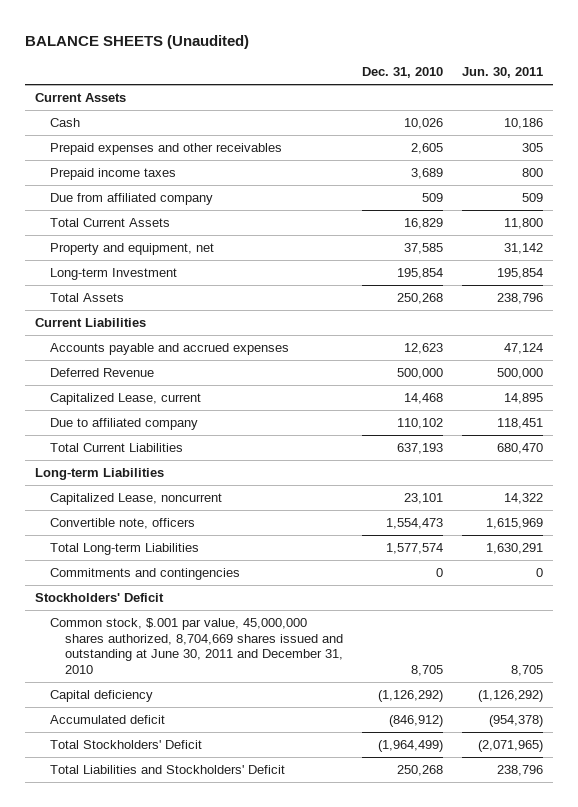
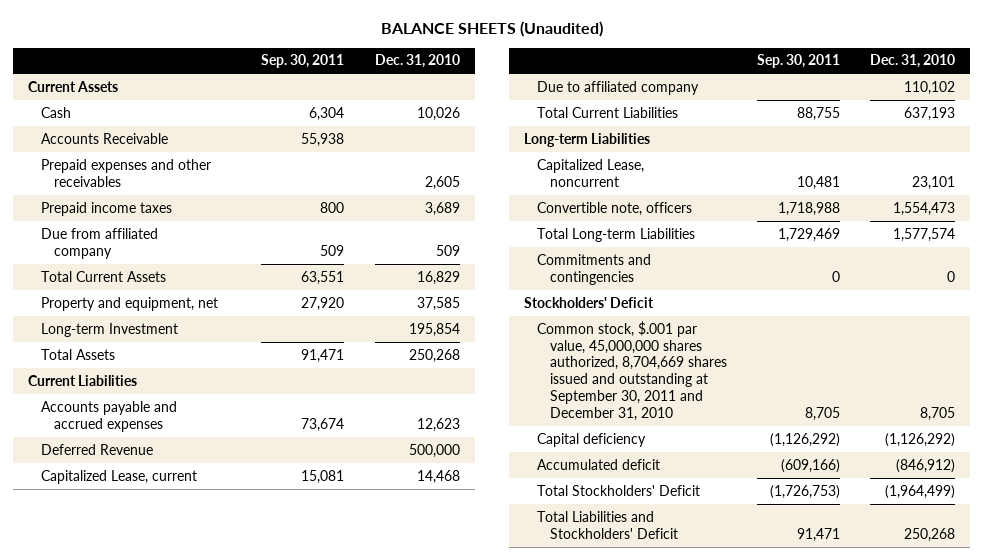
- | Dec. 31, 2010 | Jun. 30, 2011
+ | Sep. 30, 2011 | Dec. 31, 2010
+ Accounts Receivable | 55,938 |
- Common stock, $.001 par value, 45,000,000 shares authorized, 8,704,669 shares issued and outstanding at June 30, 2011 and December 31, 2010 | 8,705 | 8,705
+ Common stock, $.001 par value, 45,000,000 shares authorized, 8,704,669 shares issued and outstanding at September 30, 2011 and December 31, 2010 | 8,705 | 8,705

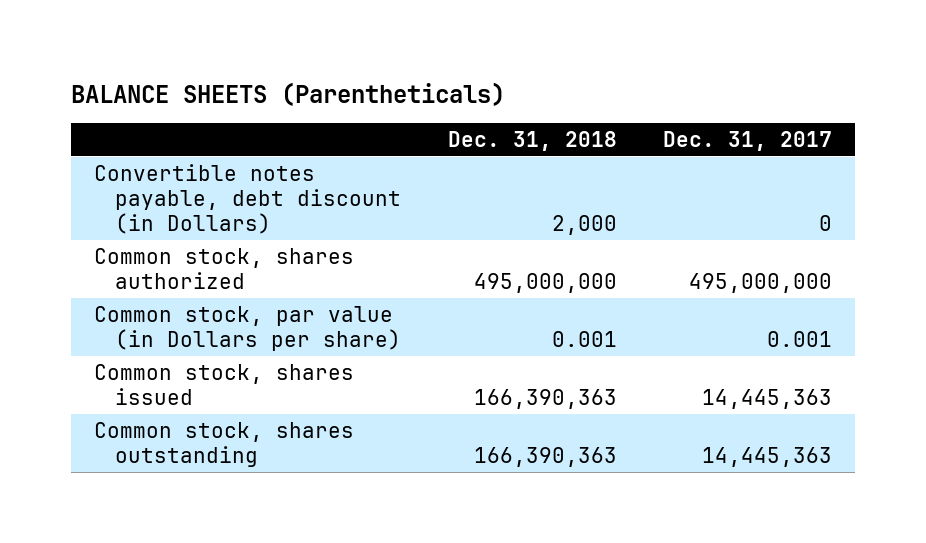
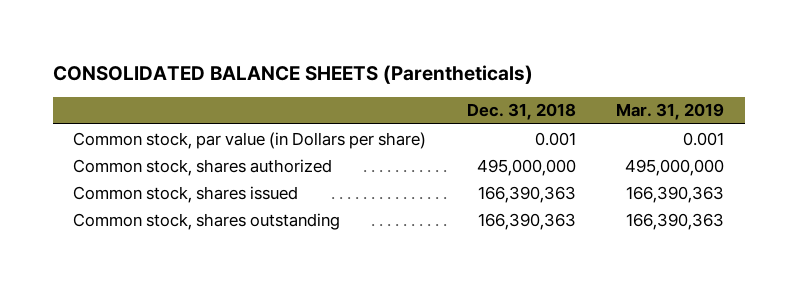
- BALANCE SHEETS (Parentheticals)
+ CONSOLIDATED BALANCE SHEETS (Parentheticals)
- | Dec. 31, 2018 | Dec. 31, 2017
+ | Dec. 31, 2018 | Mar. 31, 2019
- Convertible notes payable, debt discount (in Dollars) | 2,000 | 0
moved down: Common stock, shares authorized | 495,000,000 | 495,000,000

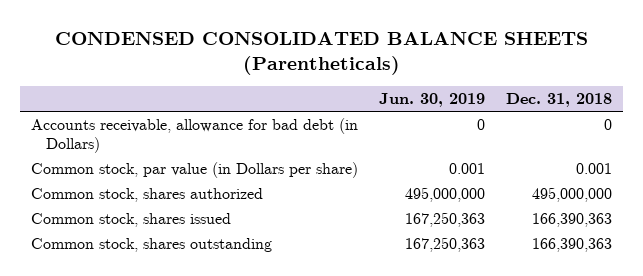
- CONSOLIDATED BALANCE SHEETS (Parentheticals)
+ CONDENSED CONSOLIDATED BALANCE SHEETS (Parentheticals)
- | Dec. 31, 2018 | Mar. 31, 2019
+ | Jun. 30, 2019 | Dec. 31, 2018
+ Accounts receivable, allowance for bad debt (in Dollars) | 0 | 0

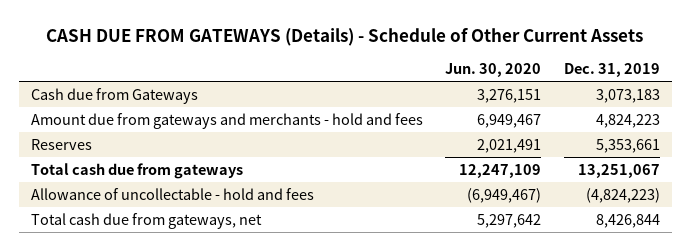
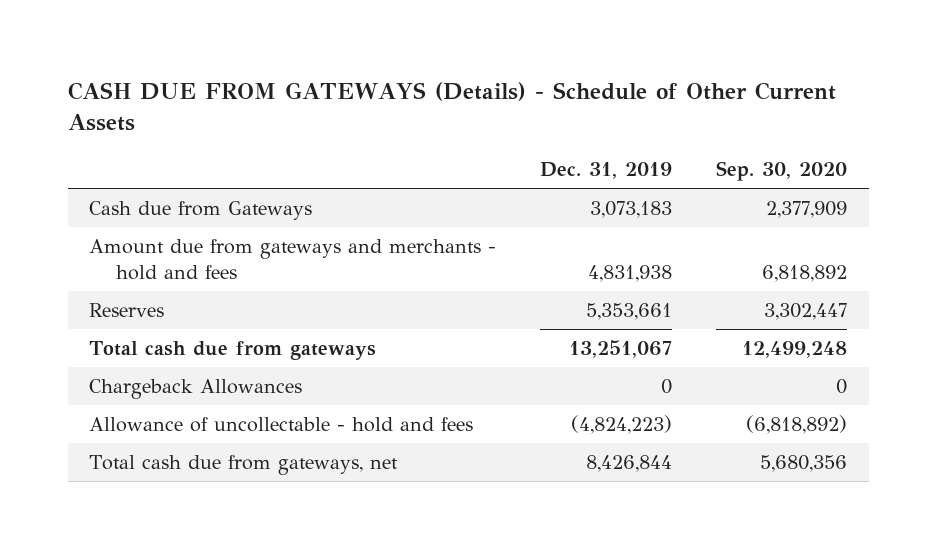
- | Jun. 30, 2020 | Dec. 31, 2019
+ | Dec. 31, 2019 | Sep. 30, 2020
- Amount due from gateways and merchants - hold and fees | 6,949,467 | 4,824,223
+ Amount due from gateways and merchants - hold and fees | 4,831,938 | 6,818,892
+ Chargeback Allowances | 0 | 0

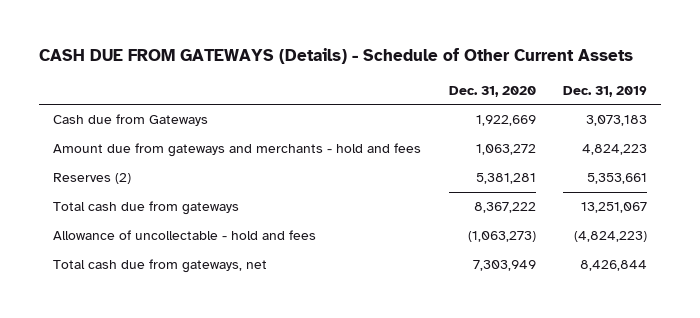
- | Dec. 31, 2019 | Sep. 30, 2020
+ | Dec. 31, 2020 | Dec. 31, 2019
- Amount due from gateways and merchants - hold and fees | 4,831,938 | 6,818,892
- Reserves | 5,353,661 | 3,302,447
+ Amount due from gateways and merchants - hold and fees | 1,063,272 | 4,824,223
+ Reserves (2) | 5,381,281 | 5,353,661
- Chargeback Allowances | 0 | 0

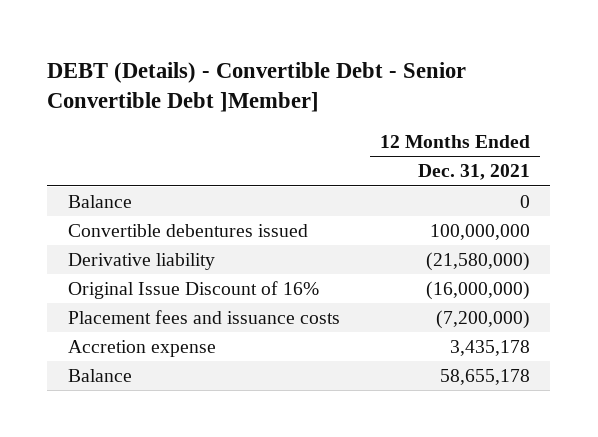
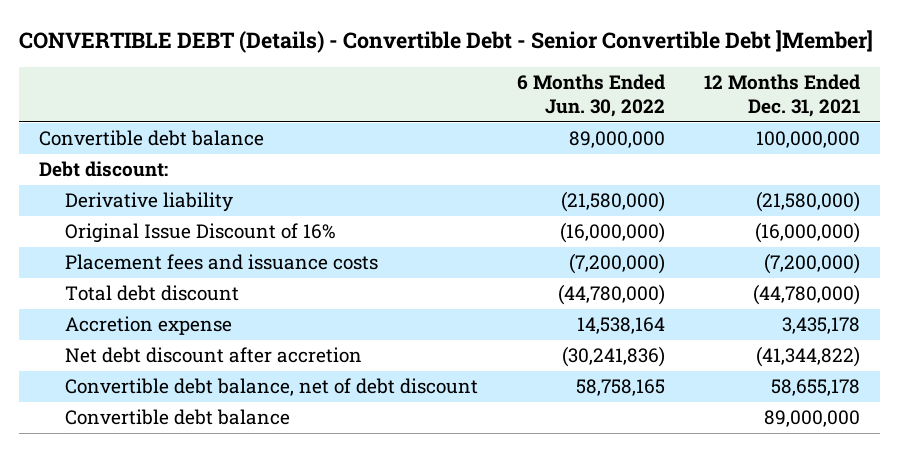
- DEBT (Details) - Convertible Debt - Senior Convertible Debt ]Member]
+ CONVERTIBLE DEBT (Details) - Convertible Debt - Senior Convertible Debt ]Member]
- | 12 Months Ended Dec. 31, 2021
+ | 6 Months Ended Jun. 30, 2022 | 12 Months Ended Dec. 31, 2021
- Balance | 0
- Convertible debentures issued | 100,000,000
+ Convertible debt balance | 89,000,000 | 100,000,000
+ Debt discount:
+ Total debt discount | (44,780,000) | (44,780,000)
- Balance | 58,655,178
+ Net debt discount after accretion | (30,241,836) | (41,344,822)
+ Convertible debt balance, net of debt discount | 58,758,165 | 58,655,178
+ Convertible debt balance | | 89,000,000

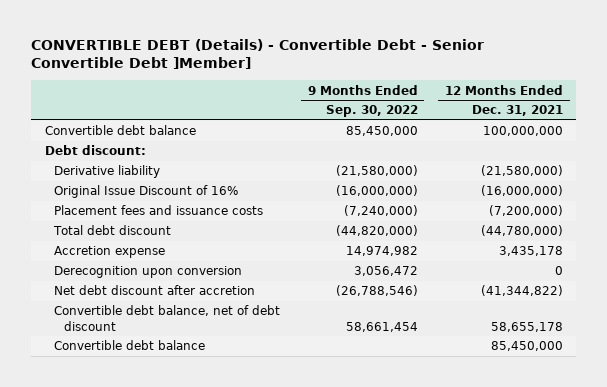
- | 6 Months Ended Jun. 30, 2022 | 12 Months Ended Dec. 31, 2021
+ | 9 Months Ended Sep. 30, 2022 | 12 Months Ended Dec. 31, 2021
+ Derecognition upon conversion | 3,056,472 | 0
- Convertible debt balance | | 89,000,000
+ Convertible debt balance | | 85,450,000

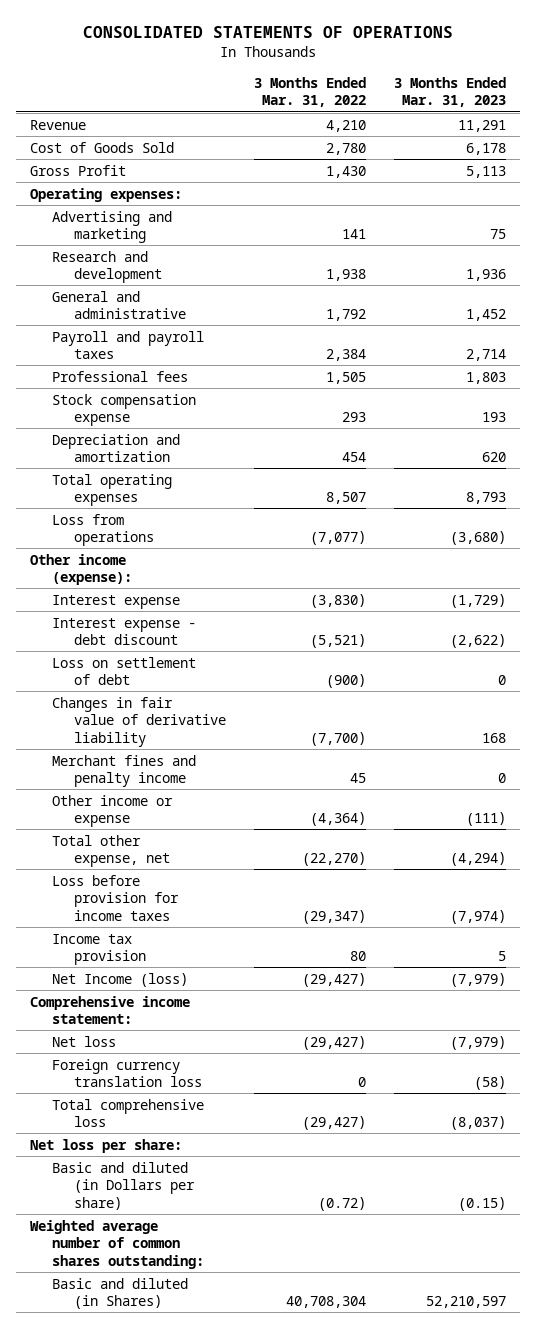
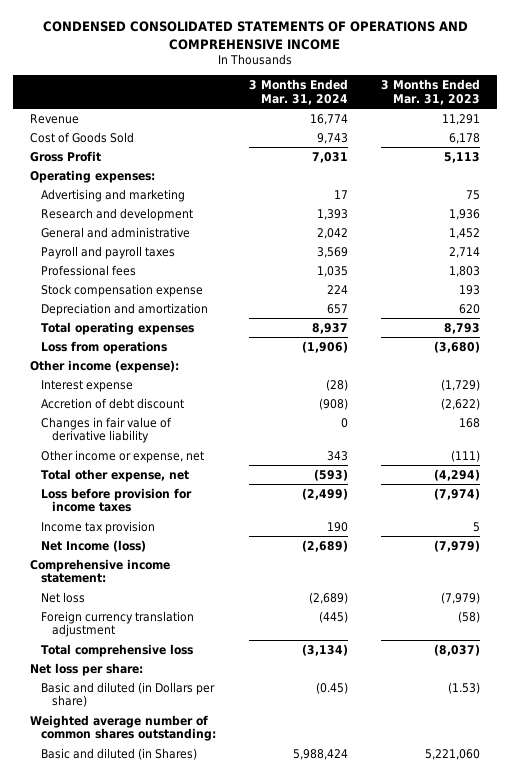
- CONSOLIDATED STATEMENTS OF OPERATIONS
+ CONDENSED CONSOLIDATED STATEMENTS OF OPERATIONS AND COMPREHENSIVE INCOME
- | 3 Months Ended Mar. 31, 2022 | 3 Months Ended Mar. 31, 2023
+ | 3 Months Ended Mar. 31, 2024 | 3 Months Ended Mar. 31, 2023
- Interest expense - debt discount | (5,521) | (2,622)
- Loss on settlement of debt | (900) | 0
+ Accretion of debt discount | (908) | (2,622)
- Merchant fines and penalty income | 45 | 0
- Other income or expense | (4,364) | (111)
+ Other income or expense, net | 343 | (111)
- Foreign currency translation loss | 0 | (58)
+ Foreign currency translation adjustment | (445) | (58)
- Basic and diluted (in Dollars per share) | (0.72) | (0.15)
+ Basic and diluted (in Dollars per share) | (0.45) | (1.53)
- Basic and diluted (in Shares) | 40,708,304 | 52,210,597
+ Basic and diluted (in Shares) | 5,988,424 | 5,221,060

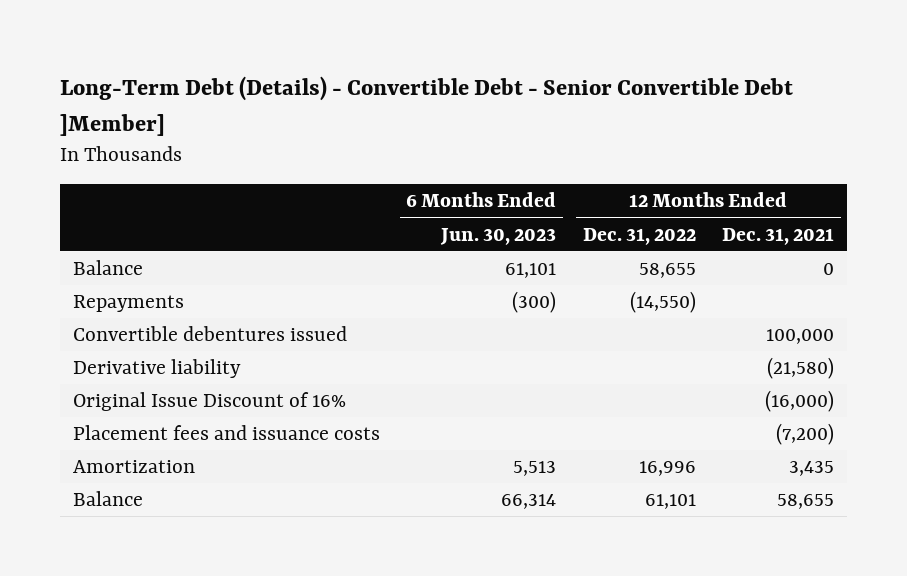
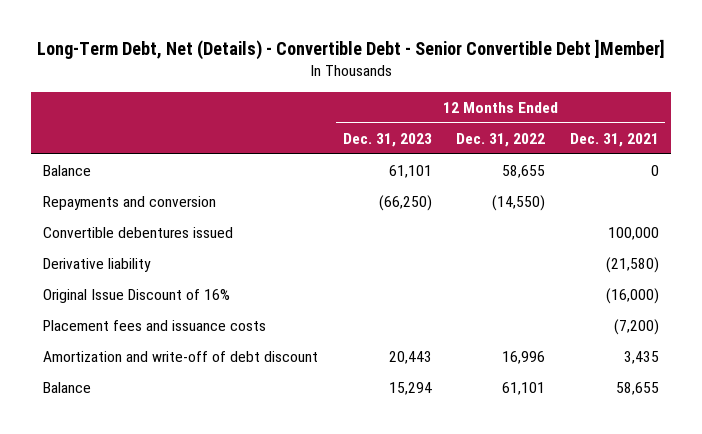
- Long-Term Debt (Details) - Convertible Debt - Senior Convertible Debt ]Member]
+ Long-Term Debt, Net (Details) - Convertible Debt - Senior Convertible Debt ]Member]
- | 6 Months Ended Jun. 30, 2023 | 12 Months Ended Dec. 31, 2022 | 12 Months Ended Dec. 31, 2021
+ | 12 Months Ended Dec. 31, 2023 | 12 Months Ended Dec. 31, 2022 | 12 Months Ended Dec. 31, 2021
- Repayments | (300) | (14,550) |
+ Repayments and conversion | (66,250) | (14,550) |
- Amortization | 5,513 | 16,996 | 3,435
+ Amortization and write-off of debt discount | 20,443 | 16,996 | 3,435

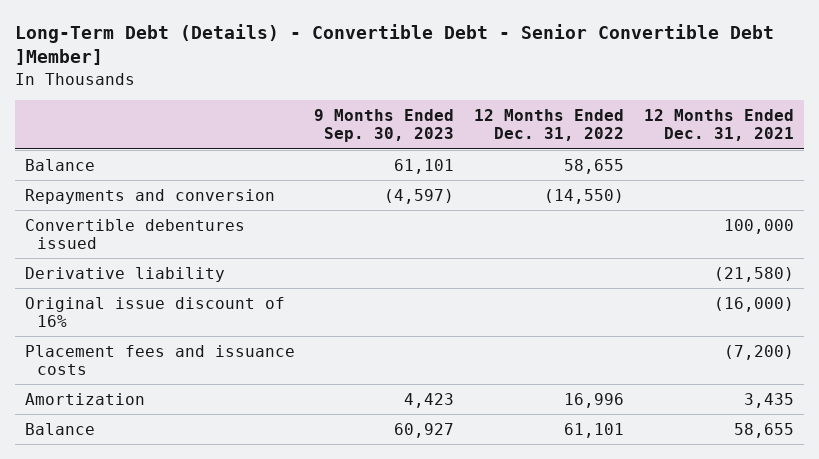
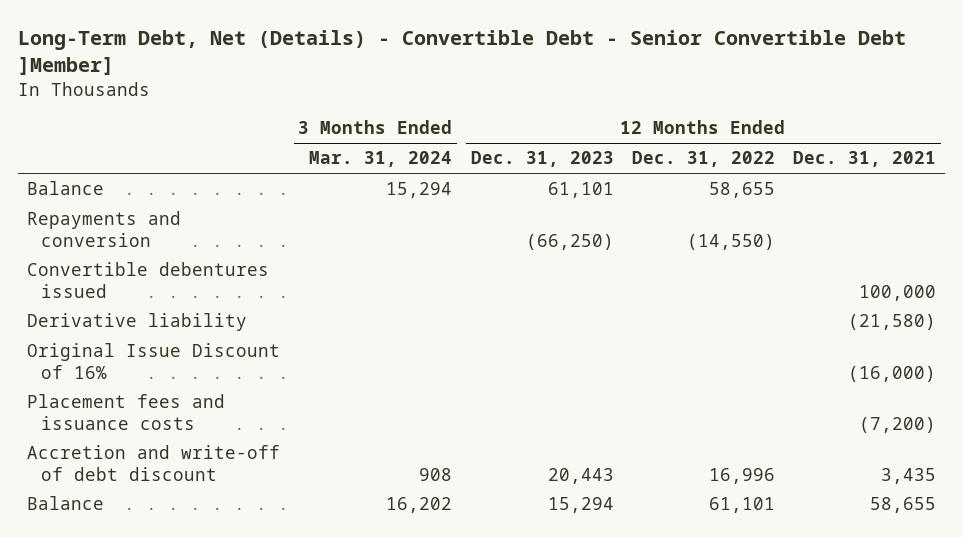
- Long-Term Debt (Details) - Convertible Debt - Senior Convertible Debt ]Member]
+ Long-Term Debt, Net (Details) - Convertible Debt - Senior Convertible Debt ]Member]
- | 9 Months Ended Sep. 30, 2023 | 12 Months Ended Dec. 31, 2022 | 12 Months Ended Dec. 31, 2021
+ | 3 Months Ended Mar. 31, 2024 | 12 Months Ended Dec. 31, 2023 | 12 Months Ended Dec. 31, 2022 | 12 Months Ended Dec. 31, 2021
- Original issue discount of 16% | | | (16,000)
+ Original Issue Discount of 16% | | | | (16,000)
- Amortization | 4,423 | 16,996 | 3,435
+ Accretion and write-off of debt discount | 908 | 20,443 | 16,996 | 3,435

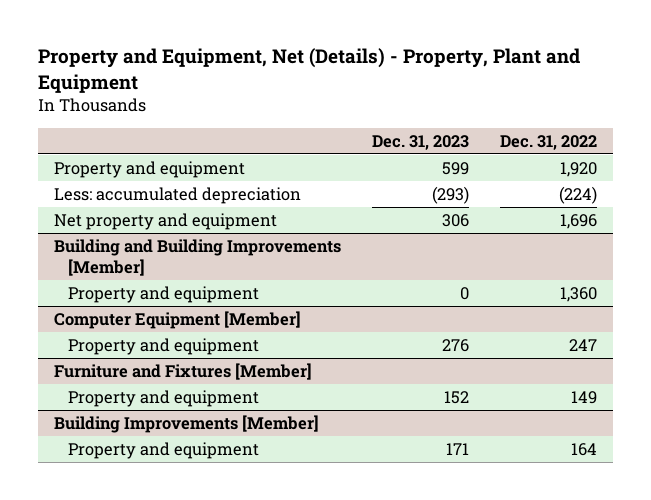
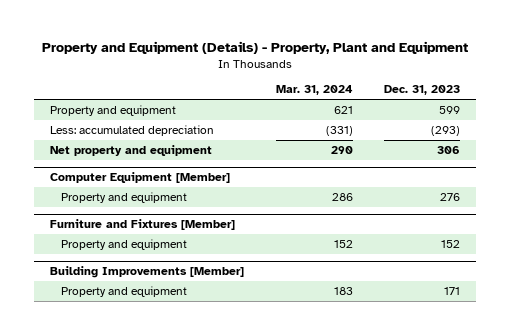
- Property and Equipment, Net (Details) - Property, Plant and Equipment
+ Property and Equipment (Details) - Property, Plant and Equipment
- | Dec. 31, 2023 | Dec. 31, 2022
+ | Mar. 31, 2024 | Dec. 31, 2023
- Building and Building Improvements [Member]
- Property and equipment | 0 | 1,360

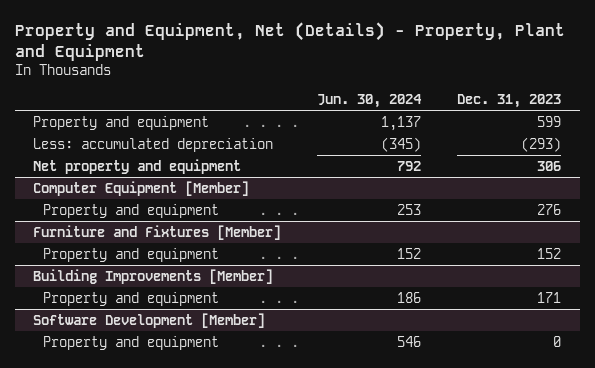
- Property and Equipment (Details) - Property, Plant and Equipment
+ Property and Equipment, Net (Details) - Property, Plant and Equipment
- | Mar. 31, 2024 | Dec. 31, 2023
+ | Jun. 30, 2024 | Dec. 31, 2023
+ Software Development [Member]
+ Property and equipment | 546 | 0

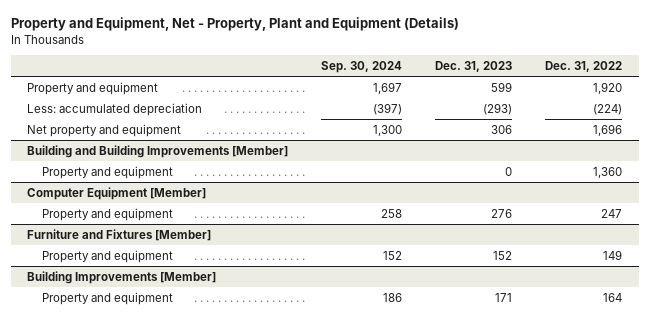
- Property and Equipment, Net (Details) - Property, Plant and Equipment
+ Property and Equipment, Net - Property, Plant and Equipment (Details)
- | Jun. 30, 2024 | Dec. 31, 2023
+ | Sep. 30, 2024 | Dec. 31, 2023 | Dec. 31, 2022
+ Building and Building Improvements [Member]
+ Property and equipment | | 0 | 1,360
- Software Development [Member]
- Property and equipment | 546 | 0

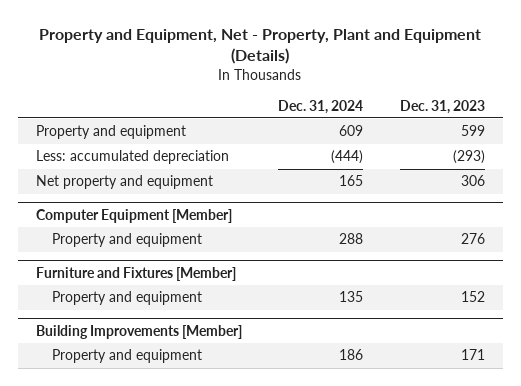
- | Sep. 30, 2024 | Dec. 31, 2023 | Dec. 31, 2022
+ | Dec. 31, 2024 | Dec. 31, 2023
- Building and Building Improvements [Member]
- Property and equipment | | 0 | 1,360

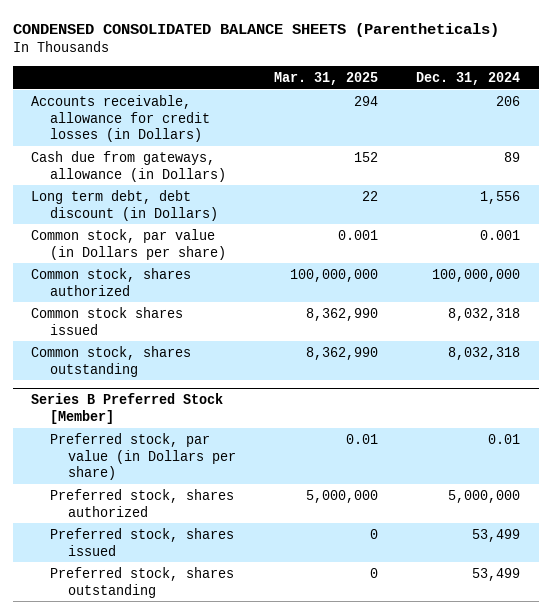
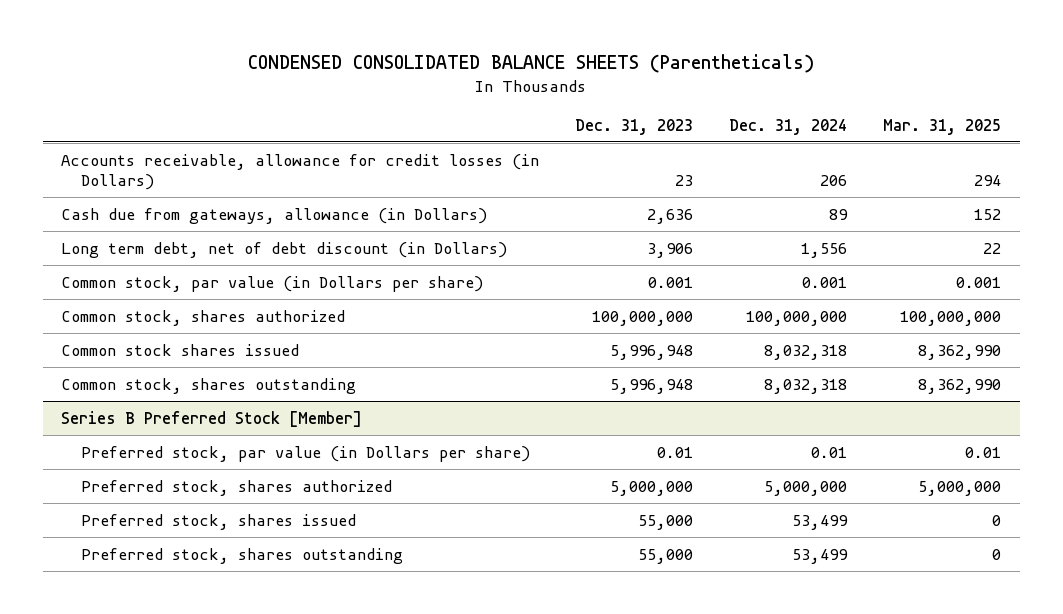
- | Mar. 31, 2025 | Dec. 31, 2024
+ | Dec. 31, 2023 | Dec. 31, 2024 | Mar. 31, 2025
- Long term debt, debt discount (in Dollars) | 22 | 1,556
+ Long term debt, net of debt discount (in Dollars) | 3,906 | 1,556 | 22

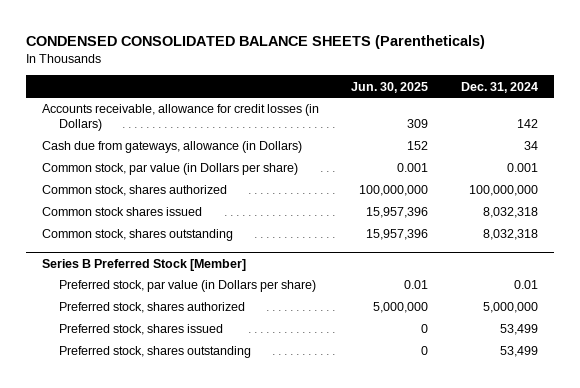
- | Dec. 31, 2023 | Dec. 31, 2024 | Mar. 31, 2025
+ | Jun. 30, 2025 | Dec. 31, 2024
- Accounts receivable, allowance for credit losses (in Dollars) | 23 | 206 | 294
- Cash due from gateways, allowance (in Dollars) | 2,636 | 89 | 152
- Long term debt, net of debt discount (in Dollars) | 3,906 | 1,556 | 22
+ Accounts receivable, allowance for credit losses (in Dollars) | 309 | 142
+ Cash due from gateways, allowance (in Dollars) | 152 | 34

